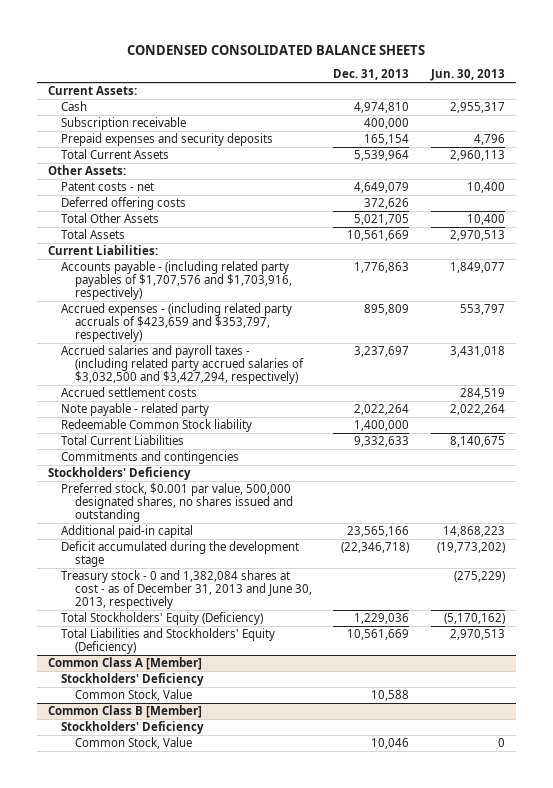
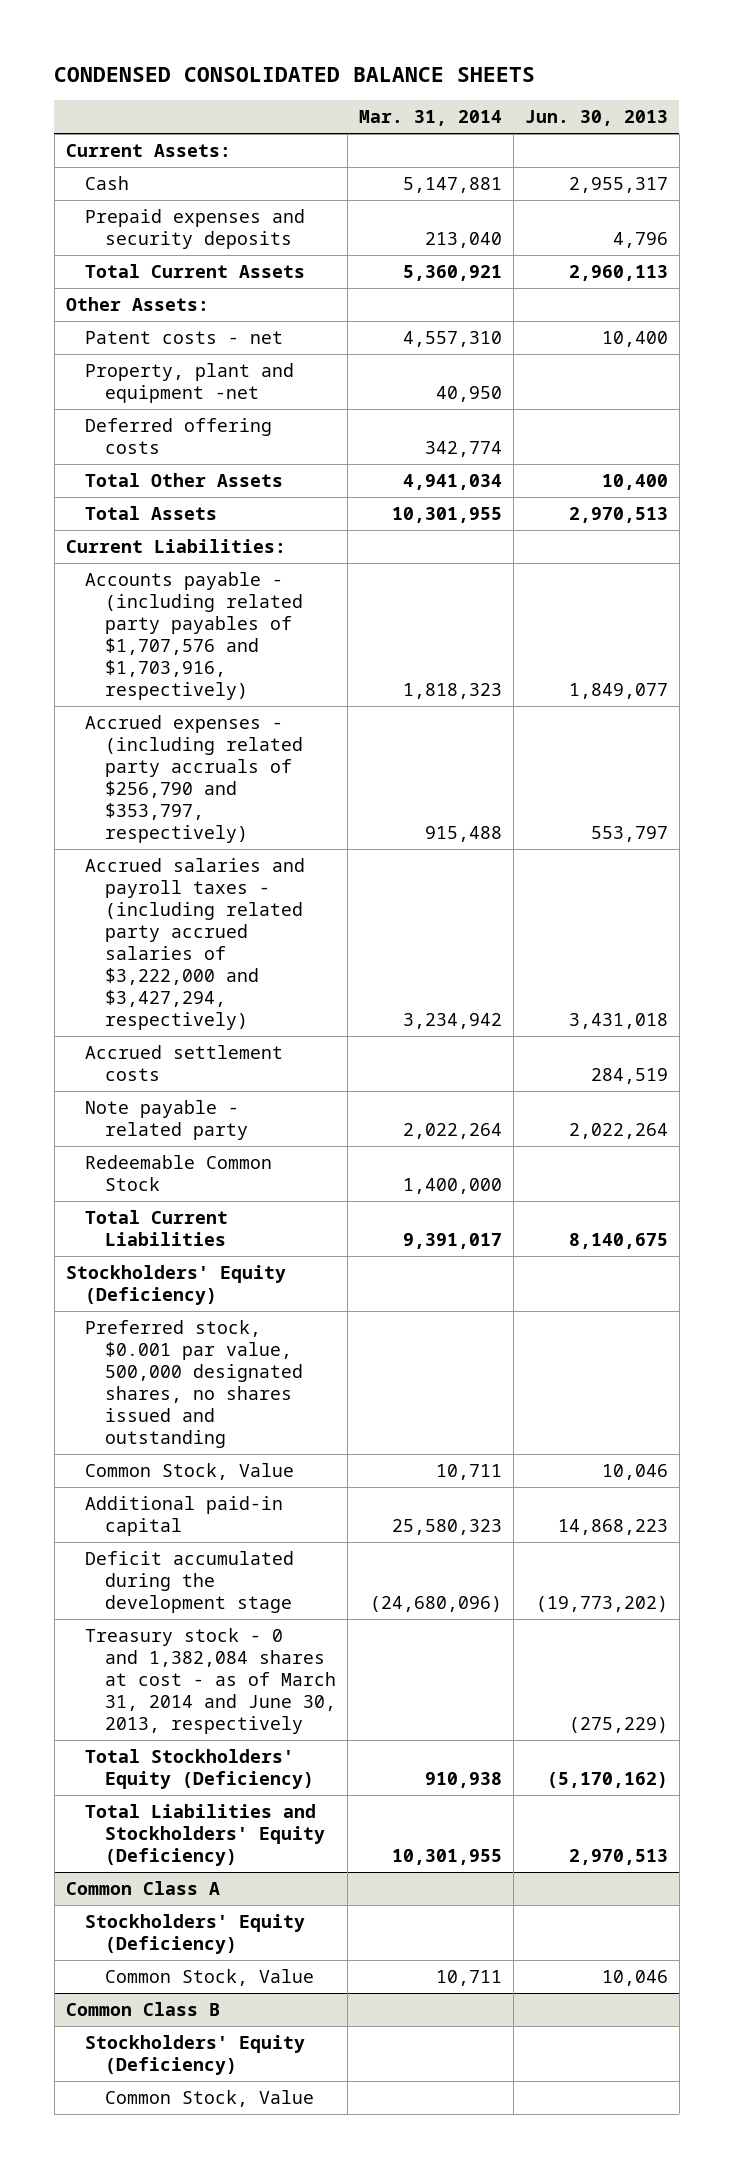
- | Dec. 31, 2013 | Jun. 30, 2013
+ | Mar. 31, 2014 | Jun. 30, 2013
- Subscription receivable | 400,000 |
+ Property, plant and equipment -net | 40,950 |
- Accrued expenses - (including related party accruals of $423,659 and $353,797, respectively) | 895,809 | 553,797
- Accrued salaries and payroll taxes - (including related party accrued salaries of $3,032,500 and $3,427,294, respectively) | 3,237,697 | 3,431,018
+ Accrued expenses - (including related party accruals of $256,790 and $353,797, respectively) | 915,488 | 553,797
+ Accrued salaries and payroll taxes - (including related party accrued salaries of $3,222,000 and $3,427,294, respectively) | 3,234,942 | 3,431,018
- Redeemable Common Stock liability | 1,400,000 |
+ Redeemable Common Stock | 1,400,000 |
- Commitments and contingencies
- Stockholders' Deficiency
+ Stockholders' Equity (Deficiency)
+ Common Stock, Value | 10,711 | 10,046
- Treasury stock - 0 and 1,382,084 shares at cost - as of December 31, 2013 and June 30, 2013, respectively | | (275,229)
+ Treasury stock - 0 and 1,382,084 shares at cost - as of March 31, 2014 and June 30, 2013, respectively | | (275,229)
- Common Class A [Member]
- Stockholders' Deficiency
+ Common Class A
+ Stockholders' Equity (Deficiency)
+ Common Stock, Value | 10,711 | 10,046
+ Common Class B
+ Stockholders' Equity (Deficiency)
- Common Class B [Member]
- Stockholders' Deficiency
- Common Stock, Value | 10,046 | 0

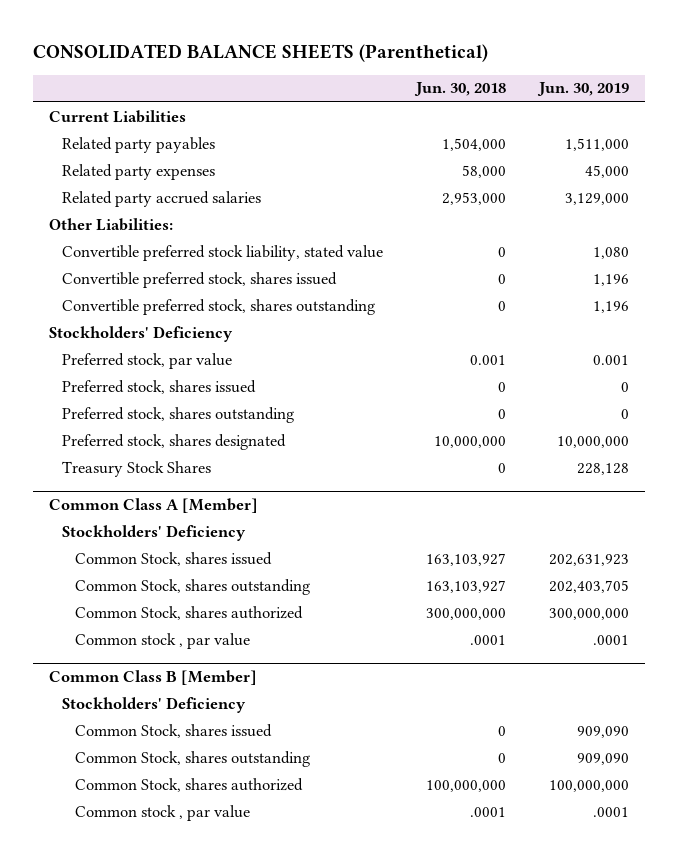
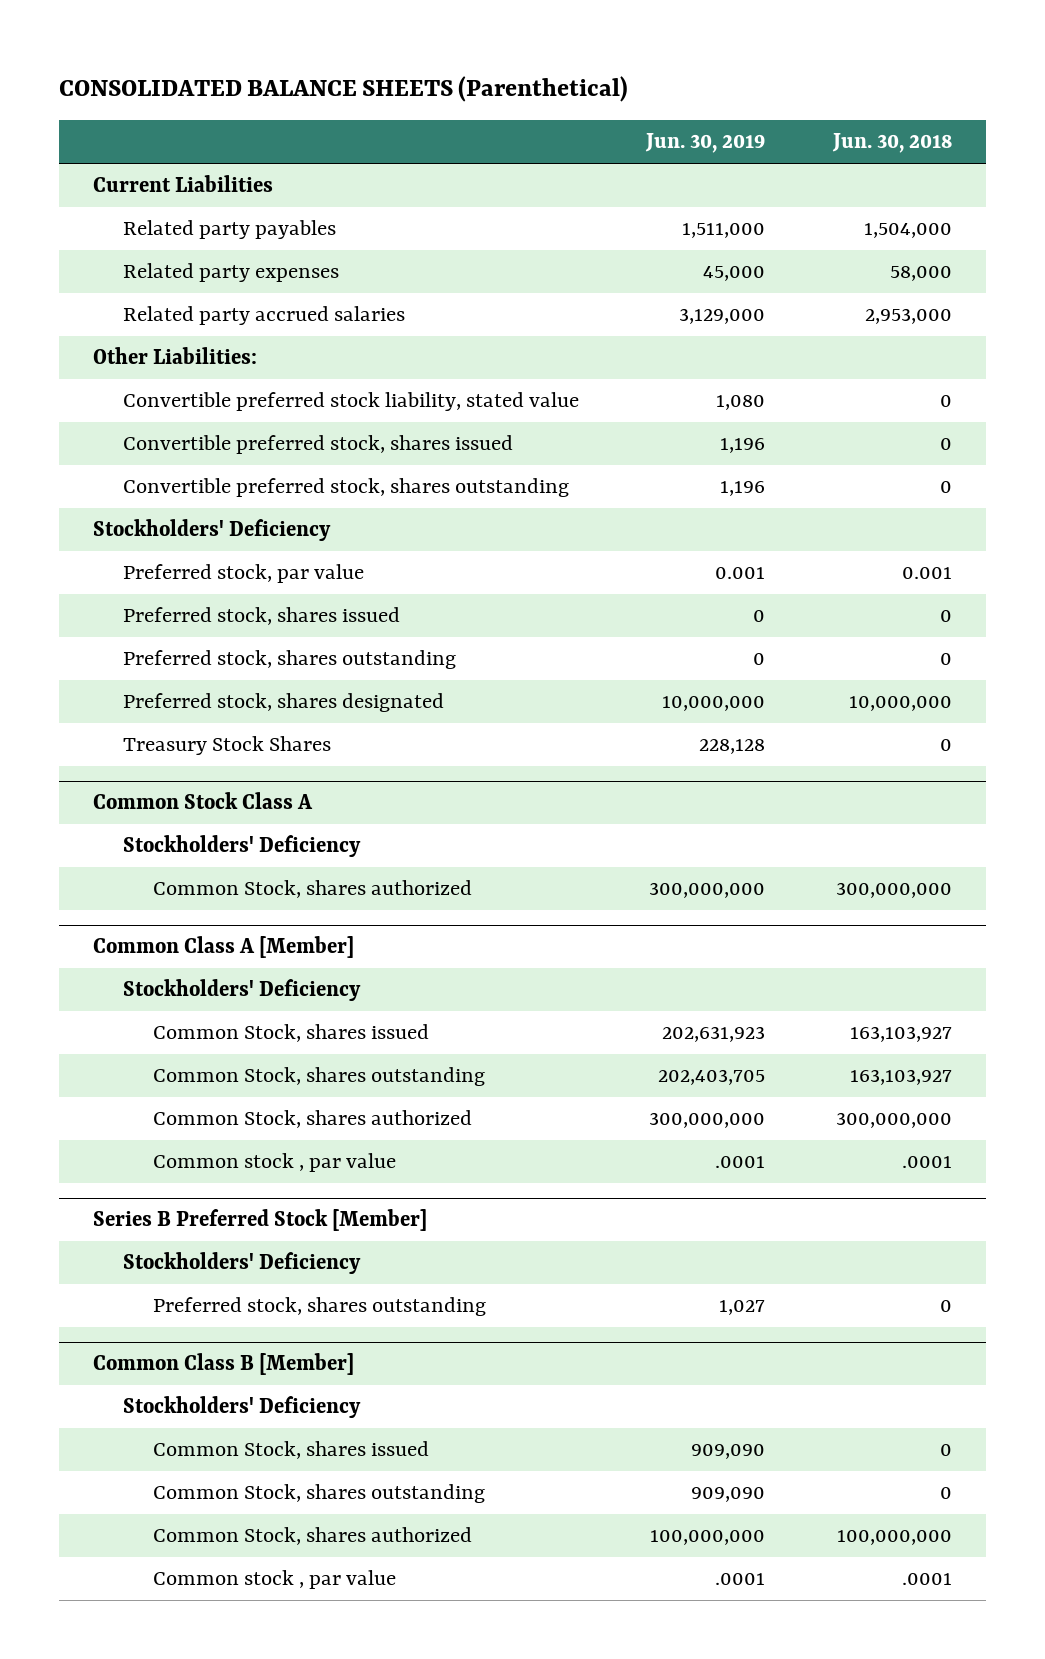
- | Jun. 30, 2018 | Jun. 30, 2019
+ | Jun. 30, 2019 | Jun. 30, 2018
+ Common Stock Class A
+ Stockholders' Deficiency
+ Common Stock, shares authorized | 300,000,000 | 300,000,000
+ Series B Preferred Stock [Member]
+ Stockholders' Deficiency
+ Preferred stock, shares outstanding | 1,027 | 0

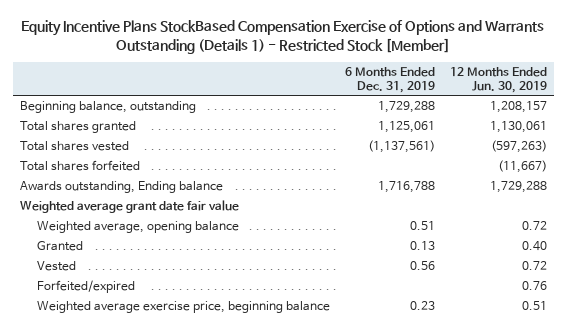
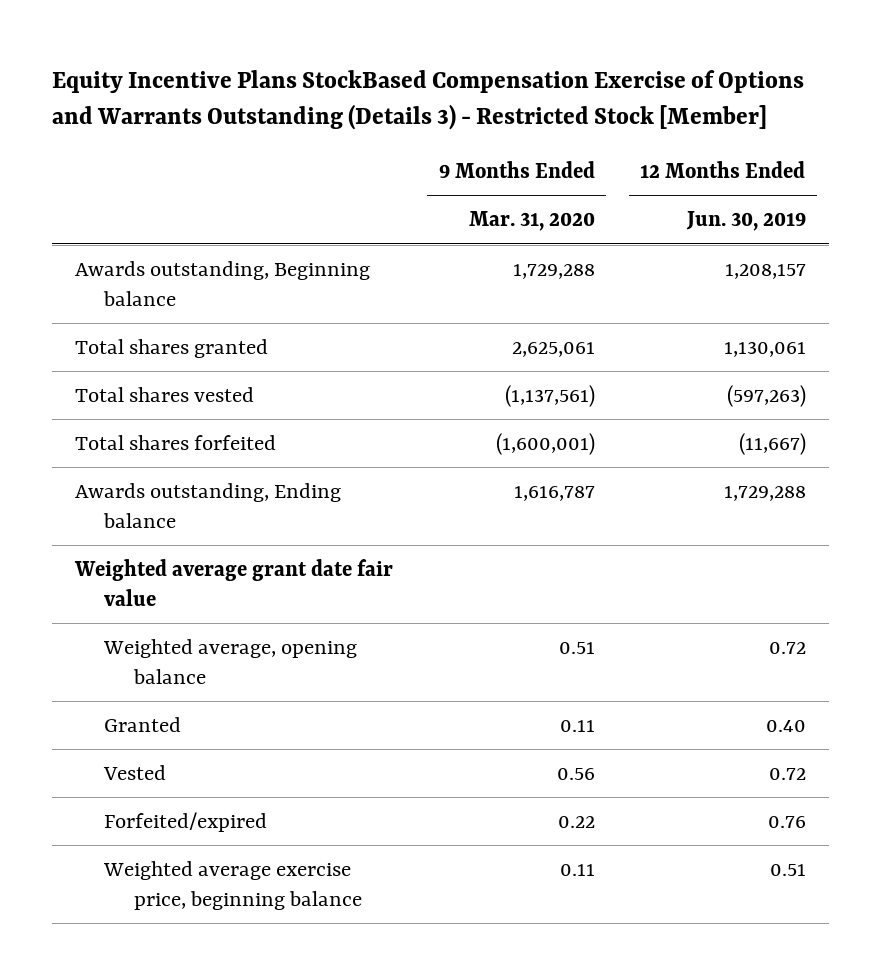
- Equity Incentive Plans StockBased Compensation Exercise of Options and Warrants Outstanding (Details 1) - Restricted Stock [Member]
+ Equity Incentive Plans StockBased Compensation Exercise of Options and Warrants Outstanding (Details 3) - Restricted Stock [Member]
- | 6 Months Ended Dec. 31, 2019 | 12 Months Ended Jun. 30, 2019
+ | 9 Months Ended Mar. 31, 2020 | 12 Months Ended Jun. 30, 2019
- Beginning balance, outstanding | 1,729,288 | 1,208,157
+ Awards outstanding, Beginning balance | 1,729,288 | 1,208,157

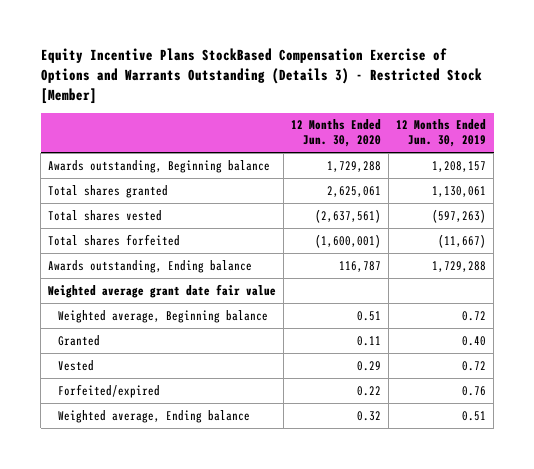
- | 9 Months Ended Mar. 31, 2020 | 12 Months Ended Jun. 30, 2019
+ | 12 Months Ended Jun. 30, 2020 | 12 Months Ended Jun. 30, 2019
- Weighted average, opening balance | 0.51 | 0.72
+ Weighted average, Beginning balance | 0.51 | 0.72
- Weighted average exercise price, beginning balance | 0.11 | 0.51
+ Weighted average, Ending balance | 0.32 | 0.51

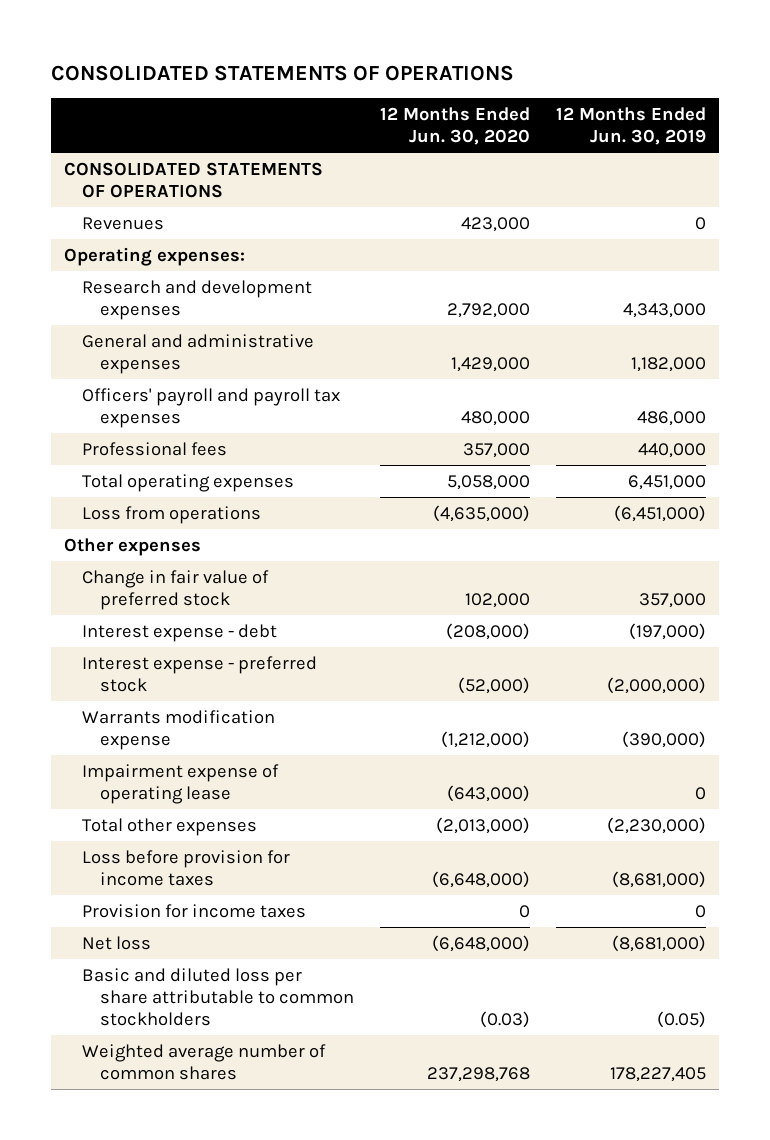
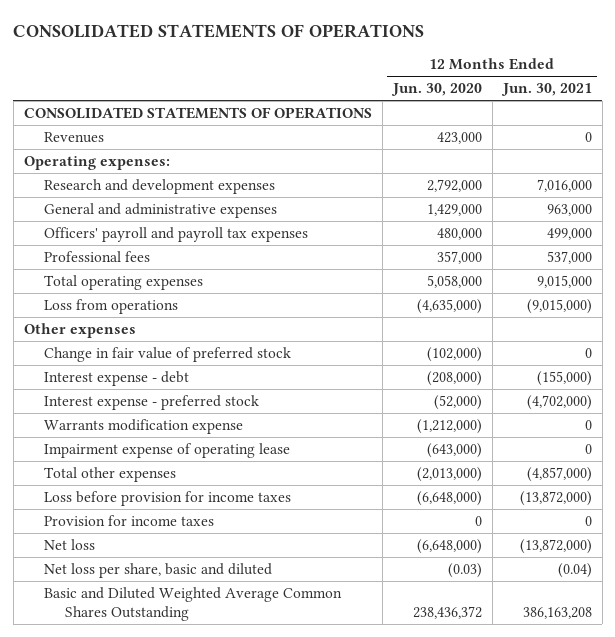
- | 12 Months Ended Jun. 30, 2020 | 12 Months Ended Jun. 30, 2019
+ | 12 Months Ended Jun. 30, 2020 | 12 Months Ended Jun. 30, 2021
- Change in fair value of preferred stock | 102,000 | 357,000
+ Change in fair value of preferred stock | (102,000) | 0
- Basic and diluted loss per share attributable to common stockholders | (0.03) | (0.05)
- Weighted average number of common shares | 237,298,768 | 178,227,405
+ Net loss per share, basic and diluted | (0.03) | (0.04)
+ Basic and Diluted Weighted Average Common Shares Outstanding | 238,436,372 | 386,163,208

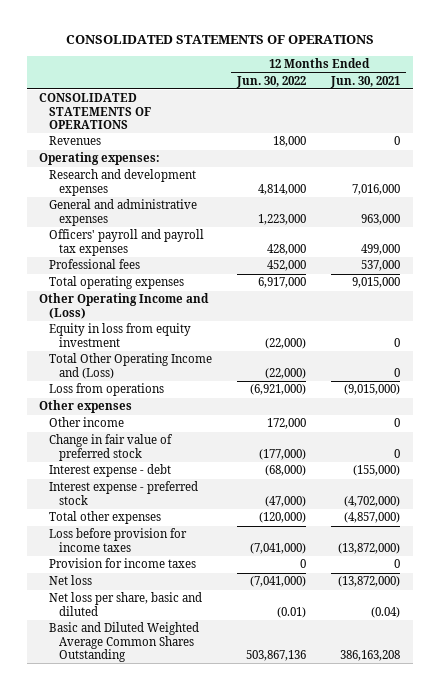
- | 12 Months Ended Jun. 30, 2020 | 12 Months Ended Jun. 30, 2021
+ | 12 Months Ended Jun. 30, 2022 | 12 Months Ended Jun. 30, 2021
+ Other Operating Income and (Loss)
+ Equity in loss from equity investment | (22,000) | 0
+ Total Other Operating Income and (Loss) | (22,000) | 0
+ Other income | 172,000 | 0
- Warrants modification expense | (1,212,000) | 0
- Impairment expense of operating lease | (643,000) | 0

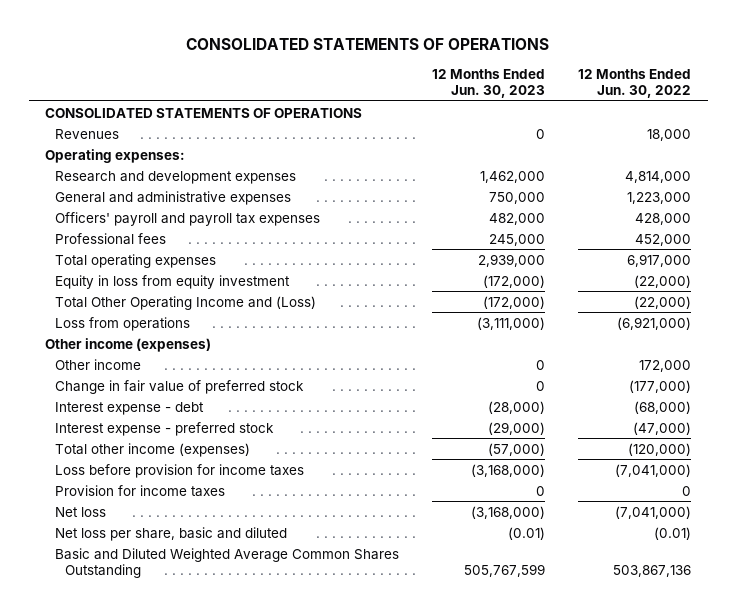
- | 12 Months Ended Jun. 30, 2022 | 12 Months Ended Jun. 30, 2021
+ | 12 Months Ended Jun. 30, 2023 | 12 Months Ended Jun. 30, 2022
- Other Operating Income and (Loss)
- Other expenses
+ Other income (expenses)
- Total other expenses | (120,000) | (4,857,000)
+ Total other income (expenses) | (57,000) | (120,000)

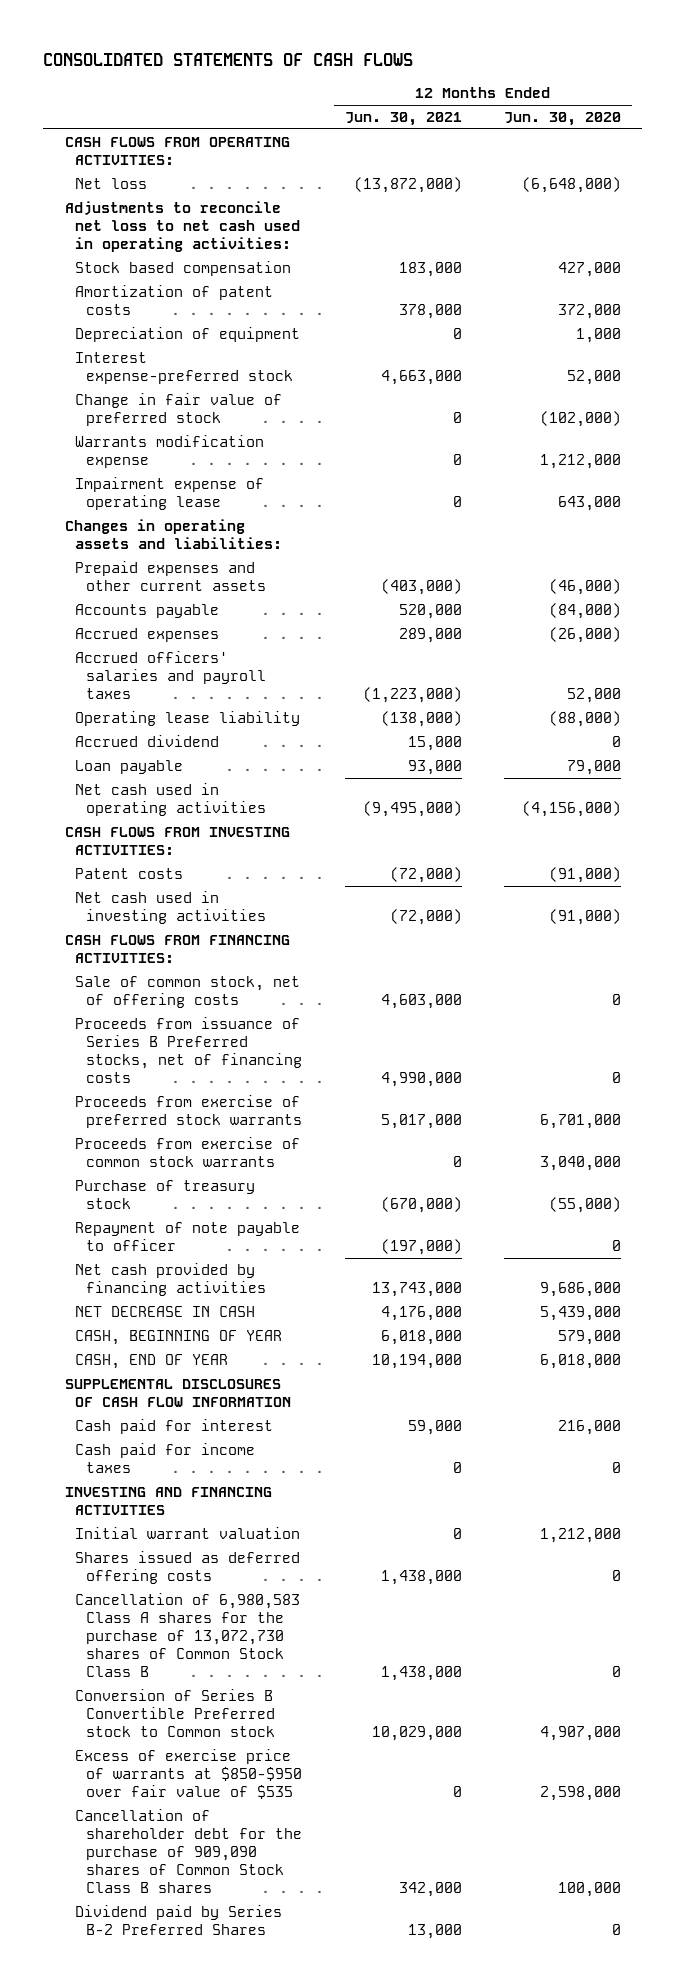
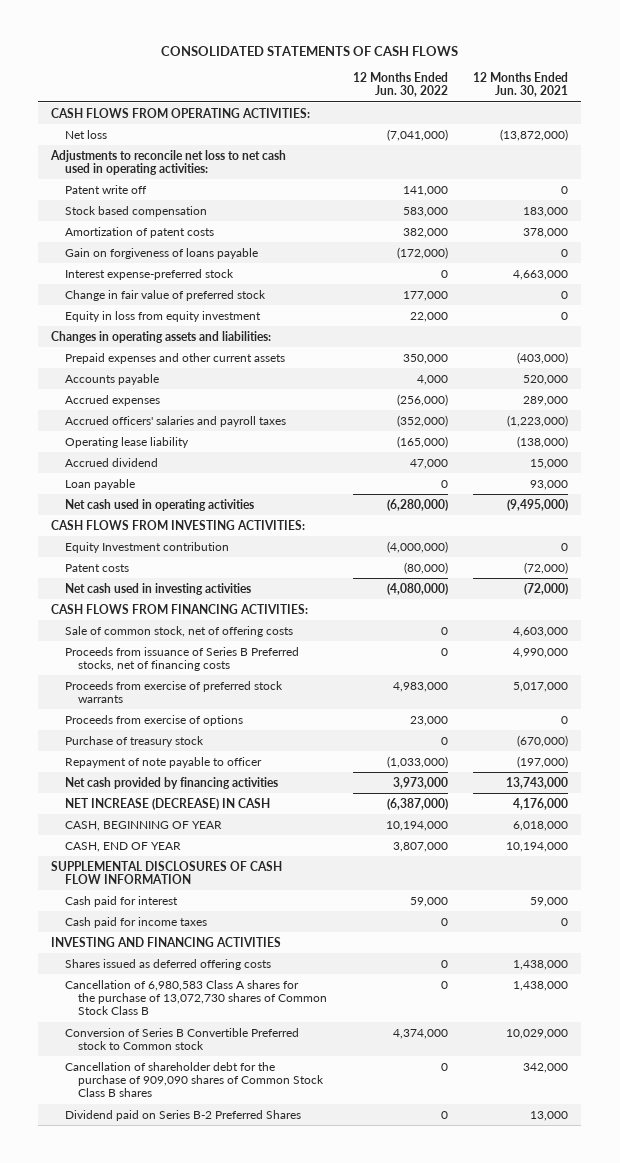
- | 12 Months Ended Jun. 30, 2021 | 12 Months Ended Jun. 30, 2020
+ | 12 Months Ended Jun. 30, 2022 | 12 Months Ended Jun. 30, 2021
+ Patent write off | 141,000 | 0
- Depreciation of equipment | 0 | 1,000
+ Gain on forgiveness of loans payable | (172,000) | 0
- Warrants modification expense | 0 | 1,212,000
- Impairment expense of operating lease | 0 | 643,000
+ Equity in loss from equity investment | 22,000 | 0
+ Equity Investment contribution | (4,000,000) | 0
- Proceeds from exercise of common stock warrants | 0 | 3,040,000
+ Proceeds from exercise of options | 23,000 | 0
- NET DECREASE IN CASH | 4,176,000 | 5,439,000
+ NET INCREASE (DECREASE) IN CASH | (6,387,000) | 4,176,000
- Initial warrant valuation | 0 | 1,212,000
- Excess of exercise price of warrants at $850-$950 over fair value of $535 | 0 | 2,598,000
- Dividend paid by Series B-2 Preferred Shares | 13,000 | 0
+ Dividend paid on Series B-2 Preferred Shares | 0 | 13,000

